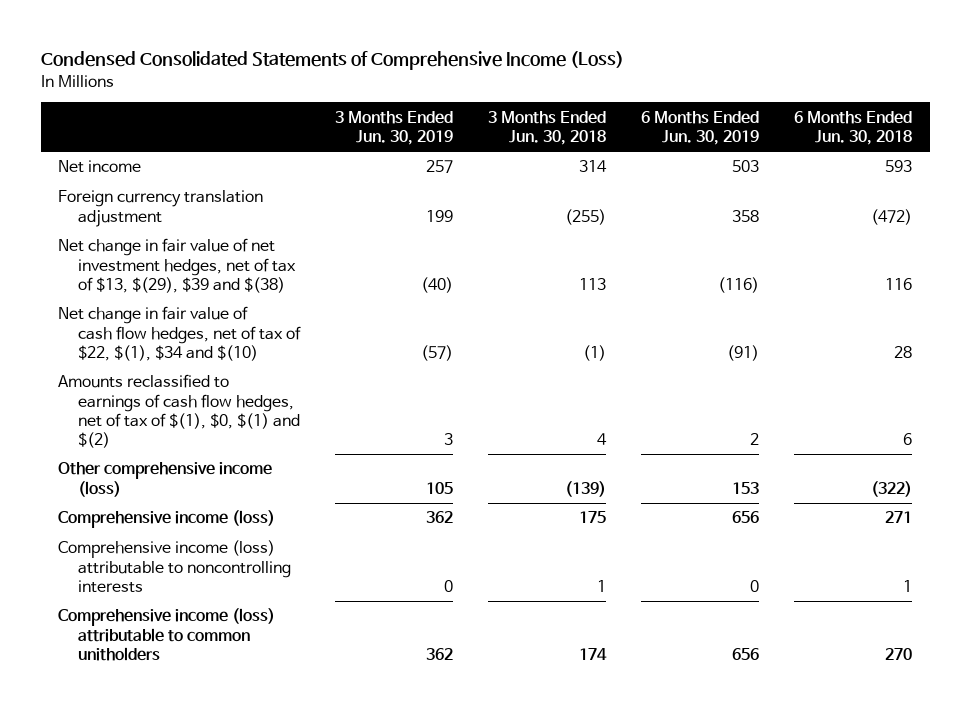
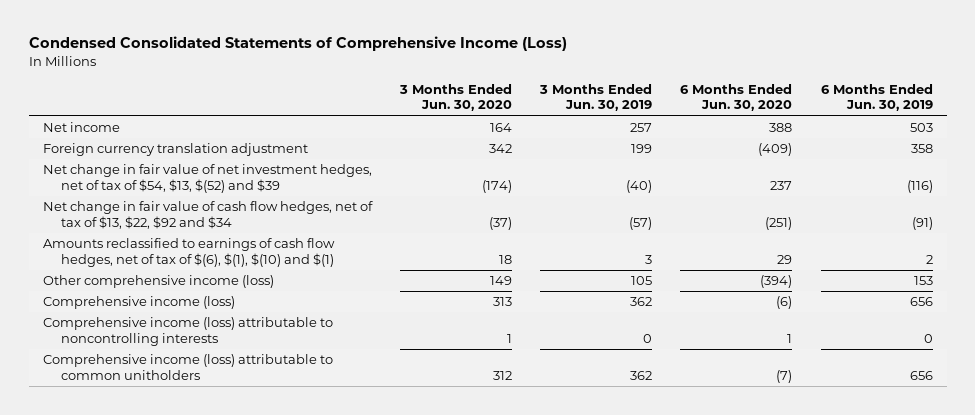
- | 3 Months Ended Jun. 30, 2019 | 3 Months Ended Jun. 30, 2018 | 6 Months Ended Jun. 30, 2019 | 6 Months Ended Jun. 30, 2018
+ | 3 Months Ended Jun. 30, 2020 | 3 Months Ended Jun. 30, 2019 | 6 Months Ended Jun. 30, 2020 | 6 Months Ended Jun. 30, 2019
- Net change in fair value of net investment hedges, net of tax of $13, $(29), $39 and $(38) | (40) | 113 | (116) | 116
- Net change in fair value of cash flow hedges, net of tax of $22, $(1), $34 and $(10) | (57) | (1) | (91) | 28
- Amounts reclassified to earnings of cash flow hedges, net of tax of $(1), $0, $(1) and $(2) | 3 | 4 | 2 | 6
+ Net change in fair value of net investment hedges, net of tax of $54, $13, $(52) and $39 | (174) | (40) | 237 | (116)
+ Net change in fair value of cash flow hedges, net of tax of $13, $22, $92 and $34 | (37) | (57) | (251) | (91)
+ Amounts reclassified to earnings of cash flow hedges, net of tax of $(6), $(1), $(10) and $(1) | 18 | 3 | 29 | 2

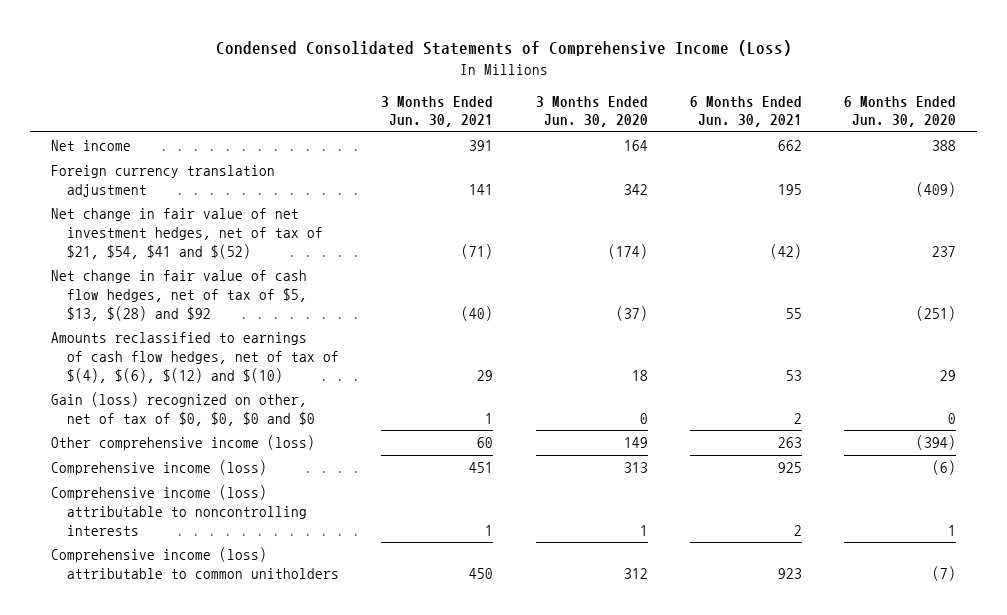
- | 3 Months Ended Jun. 30, 2020 | 3 Months Ended Jun. 30, 2019 | 6 Months Ended Jun. 30, 2020 | 6 Months Ended Jun. 30, 2019
+ | 3 Months Ended Jun. 30, 2021 | 3 Months Ended Jun. 30, 2020 | 6 Months Ended Jun. 30, 2021 | 6 Months Ended Jun. 30, 2020
- Net change in fair value of net investment hedges, net of tax of $54, $13, $(52) and $39 | (174) | (40) | 237 | (116)
- Net change in fair value of cash flow hedges, net of tax of $13, $22, $92 and $34 | (37) | (57) | (251) | (91)
- Amounts reclassified to earnings of cash flow hedges, net of tax of $(6), $(1), $(10) and $(1) | 18 | 3 | 29 | 2
+ Net change in fair value of net investment hedges, net of tax of $21, $54, $41 and $(52) | (71) | (174) | (42) | 237
+ Net change in fair value of cash flow hedges, net of tax of $5, $13, $(28) and $92 | (40) | (37) | 55 | (251)
+ Amounts reclassified to earnings of cash flow hedges, net of tax of $(4), $(6), $(12) and $(10) | 29 | 18 | 53 | 29
+ Gain (loss) recognized on other, net of tax of $0, $0, $0 and $0 | 1 | 0 | 2 | 0

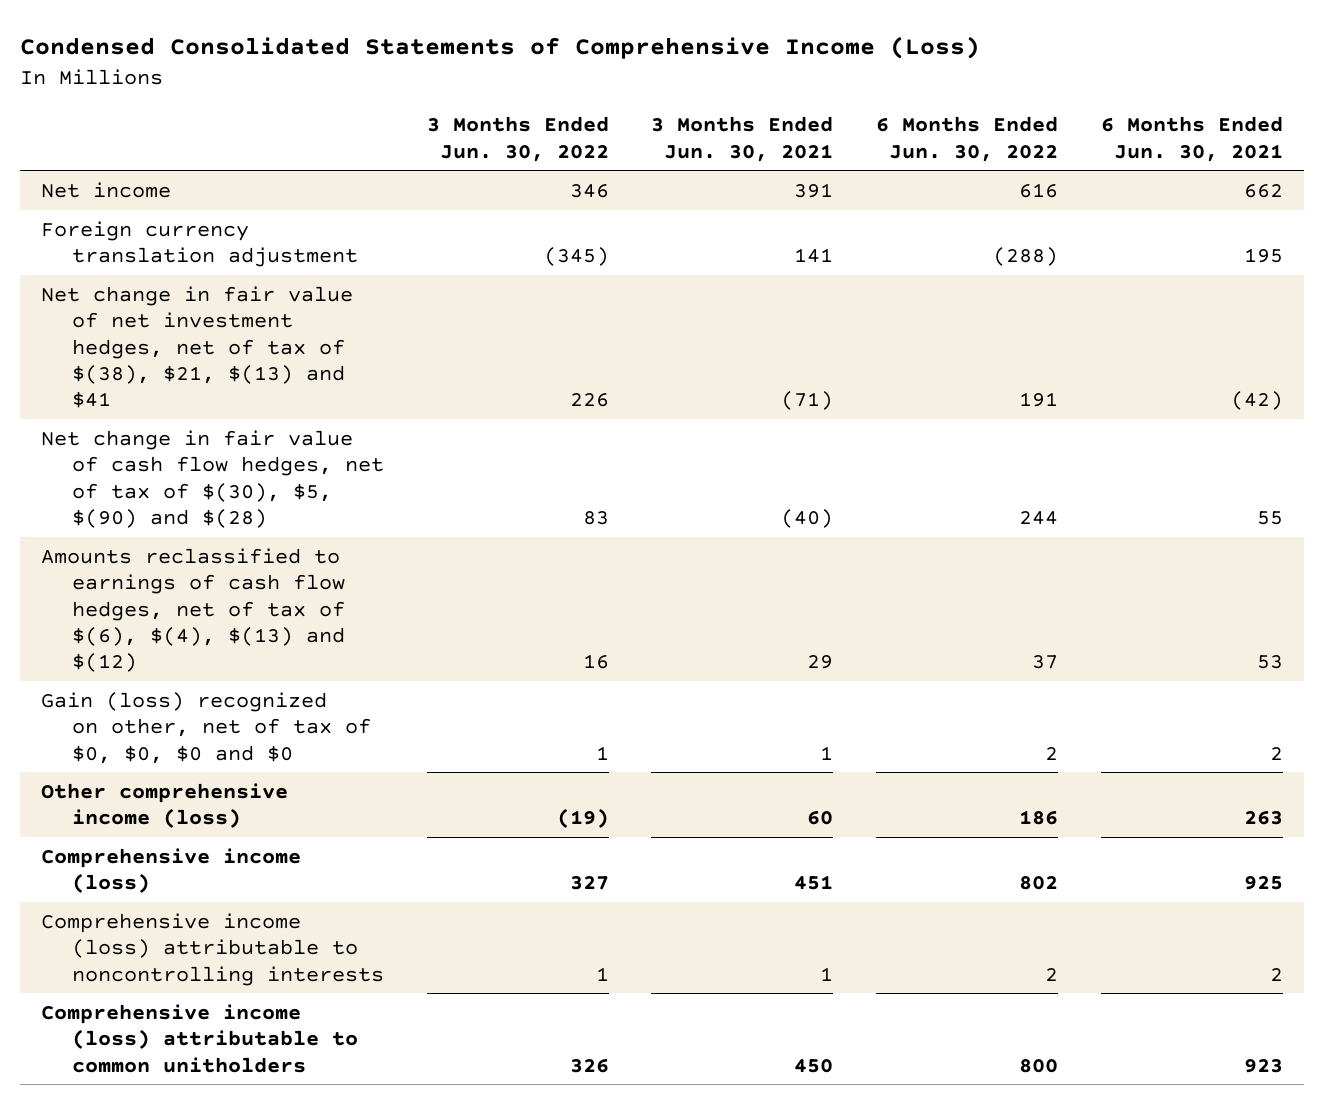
- | 3 Months Ended Jun. 30, 2021 | 3 Months Ended Jun. 30, 2020 | 6 Months Ended Jun. 30, 2021 | 6 Months Ended Jun. 30, 2020
+ | 3 Months Ended Jun. 30, 2022 | 3 Months Ended Jun. 30, 2021 | 6 Months Ended Jun. 30, 2022 | 6 Months Ended Jun. 30, 2021
- Net change in fair value of net investment hedges, net of tax of $21, $54, $41 and $(52) | (71) | (174) | (42) | 237
- Net change in fair value of cash flow hedges, net of tax of $5, $13, $(28) and $92 | (40) | (37) | 55 | (251)
- Amounts reclassified to earnings of cash flow hedges, net of tax of $(4), $(6), $(12) and $(10) | 29 | 18 | 53 | 29
+ Net change in fair value of net investment hedges, net of tax of $(38), $21, $(13) and $41 | 226 | (71) | 191 | (42)
+ Net change in fair value of cash flow hedges, net of tax of $(30), $5, $(90) and $(28) | 83 | (40) | 244 | 55
+ Amounts reclassified to earnings of cash flow hedges, net of tax of $(6), $(4), $(13) and $(12) | 16 | 29 | 37 | 53

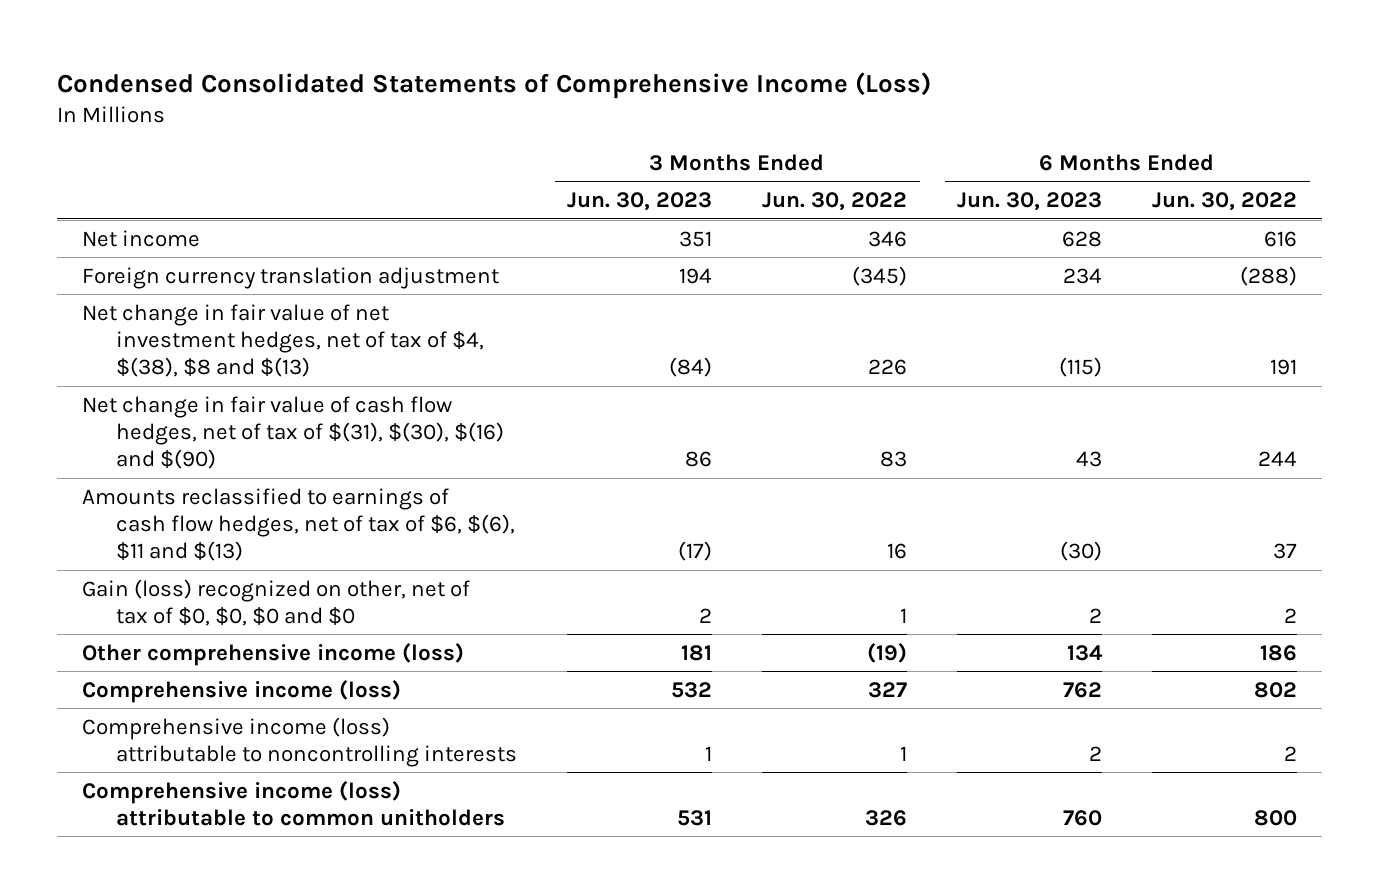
- | 3 Months Ended Jun. 30, 2022 | 3 Months Ended Jun. 30, 2021 | 6 Months Ended Jun. 30, 2022 | 6 Months Ended Jun. 30, 2021
+ | 3 Months Ended Jun. 30, 2023 | 3 Months Ended Jun. 30, 2022 | 6 Months Ended Jun. 30, 2023 | 6 Months Ended Jun. 30, 2022
- Net change in fair value of net investment hedges, net of tax of $(38), $21, $(13) and $41 | 226 | (71) | 191 | (42)
- Net change in fair value of cash flow hedges, net of tax of $(30), $5, $(90) and $(28) | 83 | (40) | 244 | 55
- Amounts reclassified to earnings of cash flow hedges, net of tax of $(6), $(4), $(13) and $(12) | 16 | 29 | 37 | 53
+ Net change in fair value of net investment hedges, net of tax of $4, $(38), $8 and $(13) | (84) | 226 | (115) | 191
+ Net change in fair value of cash flow hedges, net of tax of $(31), $(30), $(16) and $(90) | 86 | 83 | 43 | 244
+ Amounts reclassified to earnings of cash flow hedges, net of tax of $6, $(6), $11 and $(13) | (17) | 16 | (30) | 37

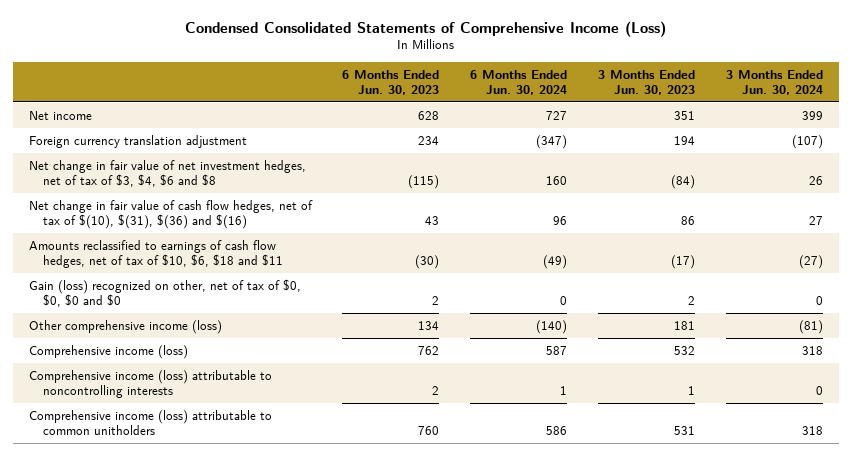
- | 3 Months Ended Jun. 30, 2023 | 3 Months Ended Jun. 30, 2022 | 6 Months Ended Jun. 30, 2023 | 6 Months Ended Jun. 30, 2022
+ | 6 Months Ended Jun. 30, 2023 | 6 Months Ended Jun. 30, 2024 | 3 Months Ended Jun. 30, 2023 | 3 Months Ended Jun. 30, 2024
- Net change in fair value of net investment hedges, net of tax of $4, $(38), $8 and $(13) | (84) | 226 | (115) | 191
- Net change in fair value of cash flow hedges, net of tax of $(31), $(30), $(16) and $(90) | 86 | 83 | 43 | 244
- Amounts reclassified to earnings of cash flow hedges, net of tax of $6, $(6), $11 and $(13) | (17) | 16 | (30) | 37
+ Net change in fair value of net investment hedges, net of tax of $3, $4, $6 and $8 | (115) | 160 | (84) | 26
+ Net change in fair value of cash flow hedges, net of tax of $(10), $(31), $(36) and $(16) | 43 | 96 | 86 | 27
+ Amounts reclassified to earnings of cash flow hedges, net of tax of $10, $6, $18 and $11 | (30) | (49) | (17) | (27)

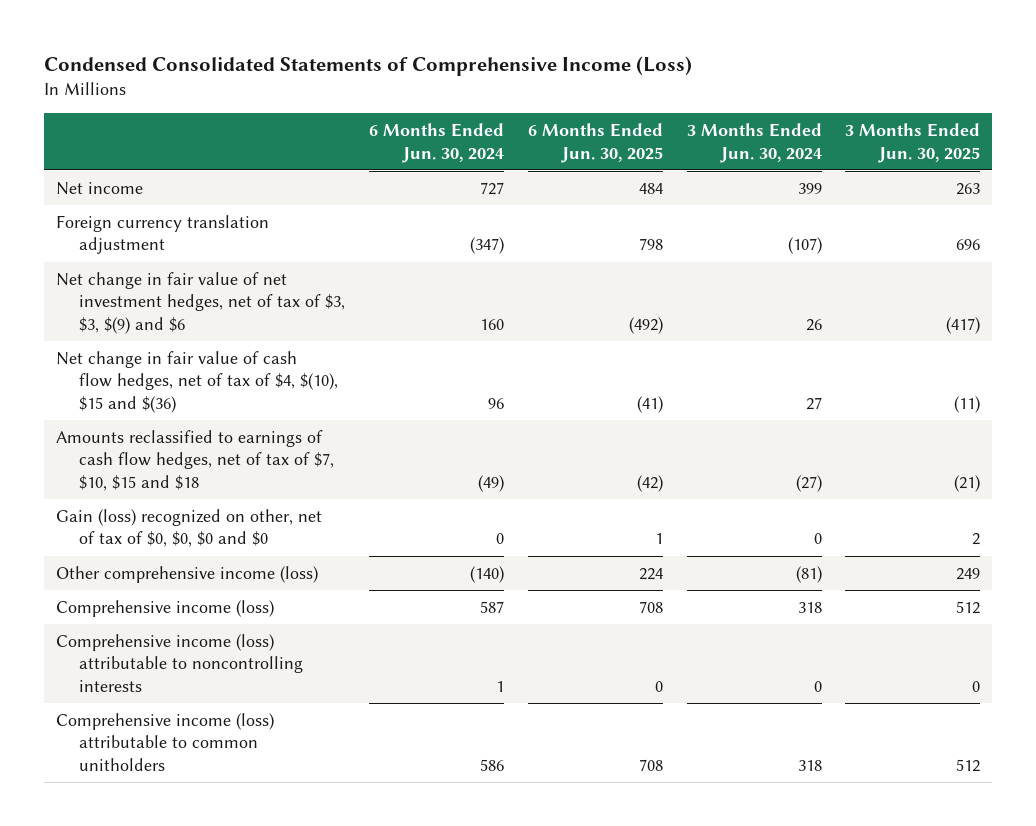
- | 6 Months Ended Jun. 30, 2023 | 6 Months Ended Jun. 30, 2024 | 3 Months Ended Jun. 30, 2023 | 3 Months Ended Jun. 30, 2024
+ | 6 Months Ended Jun. 30, 2024 | 6 Months Ended Jun. 30, 2025 | 3 Months Ended Jun. 30, 2024 | 3 Months Ended Jun. 30, 2025
- Net change in fair value of net investment hedges, net of tax of $3, $4, $6 and $8 | (115) | 160 | (84) | 26
- Net change in fair value of cash flow hedges, net of tax of $(10), $(31), $(36) and $(16) | 43 | 96 | 86 | 27
- Amounts reclassified to earnings of cash flow hedges, net of tax of $10, $6, $18 and $11 | (30) | (49) | (17) | (27)
+ Net change in fair value of net investment hedges, net of tax of $3, $3, $(9) and $6 | 160 | (492) | 26 | (417)
+ Net change in fair value of cash flow hedges, net of tax of $4, $(10), $15 and $(36) | 96 | (41) | 27 | (11)
+ Amounts reclassified to earnings of cash flow hedges, net of tax of $7, $10, $15 and $18 | (49) | (42) | (27) | (21)

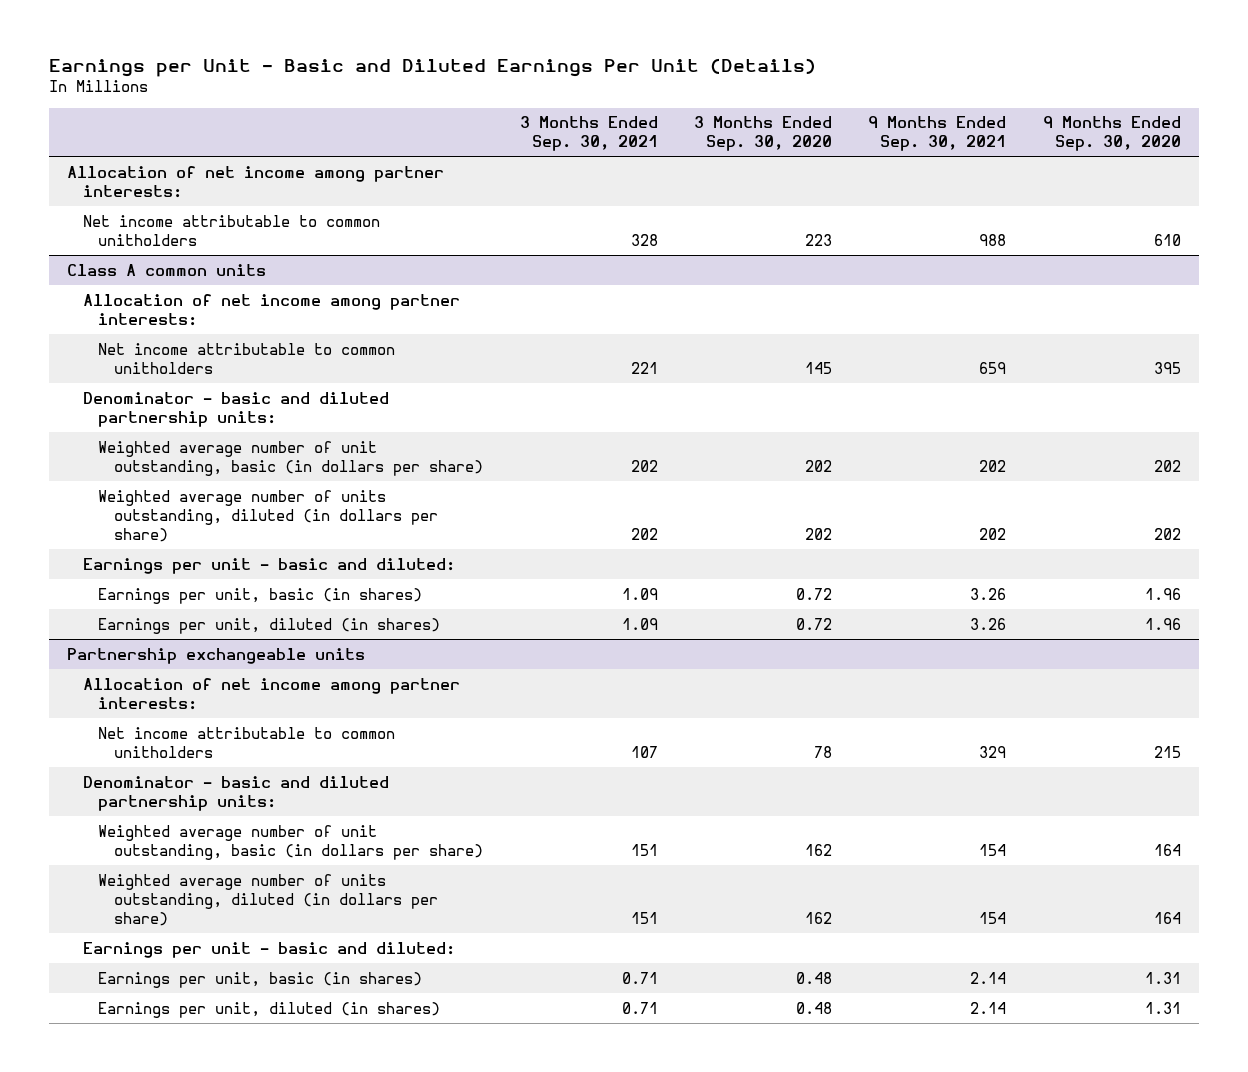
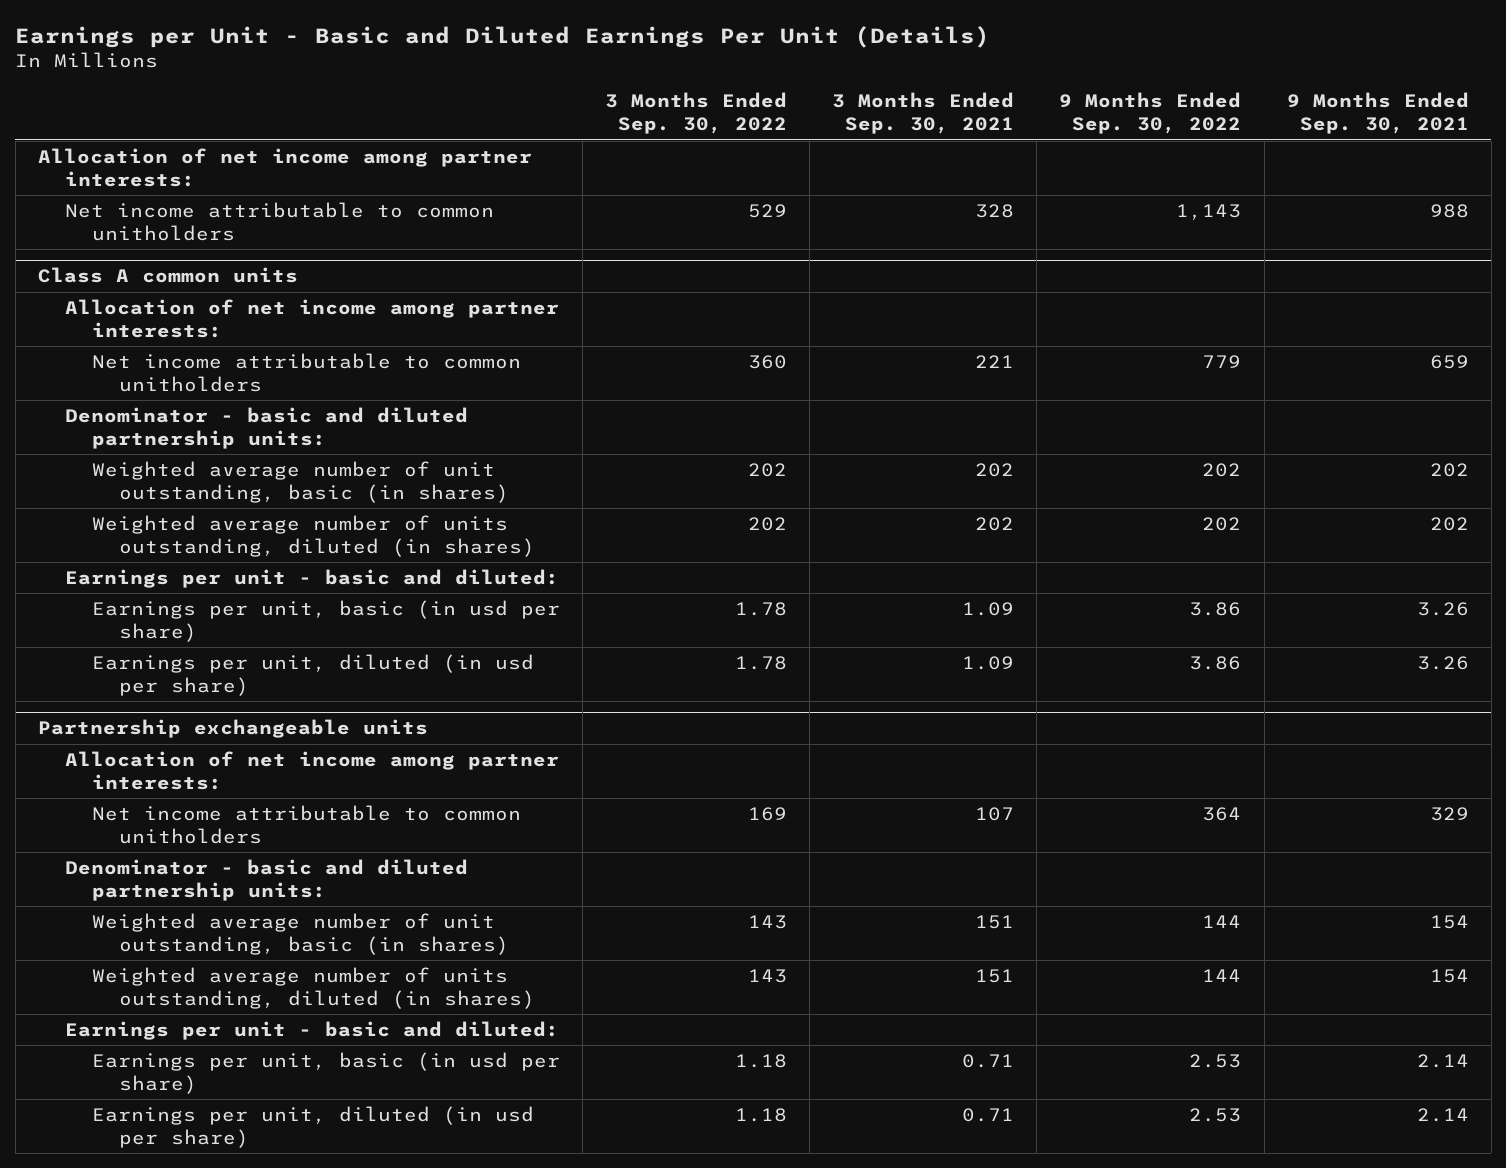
- | 3 Months Ended Sep. 30, 2021 | 3 Months Ended Sep. 30, 2020 | 9 Months Ended Sep. 30, 2021 | 9 Months Ended Sep. 30, 2020
+ | 3 Months Ended Sep. 30, 2022 | 3 Months Ended Sep. 30, 2021 | 9 Months Ended Sep. 30, 2022 | 9 Months Ended Sep. 30, 2021
@ Class A common units
- Weighted average number of unit outstanding, basic (in dollars per share) | 202 | 202 | 202 | 202
- Weighted average number of units outstanding, diluted (in dollars per share) | 202 | 202 | 202 | 202
+ Weighted average number of unit outstanding, basic (in shares) | 202 | 202 | 202 | 202
+ Weighted average number of units outstanding, diluted (in shares) | 202 | 202 | 202 | 202
- Earnings per unit, basic (in shares) | 1.09 | 0.72 | 3.26 | 1.96
- Earnings per unit, diluted (in shares) | 1.09 | 0.72 | 3.26 | 1.96
+ Earnings per unit, basic (in usd per share) | 1.78 | 1.09 | 3.86 | 3.26
+ Earnings per unit, diluted (in usd per share) | 1.78 | 1.09 | 3.86 | 3.26
@ Partnership exchangeable units
- Weighted average number of unit outstanding, basic (in dollars per share) | 151 | 162 | 154 | 164
- Weighted average number of units outstanding, diluted (in dollars per share) | 151 | 162 | 154 | 164
+ Weighted average number of unit outstanding, basic (in shares) | 143 | 151 | 144 | 154
+ Weighted average number of units outstanding, diluted (in shares) | 143 | 151 | 144 | 154
- Earnings per unit, basic (in shares) | 0.71 | 0.48 | 2.14 | 1.31
- Earnings per unit, diluted (in shares) | 0.71 | 0.48 | 2.14 | 1.31
+ Earnings per unit, basic (in usd per share) | 1.18 | 0.71 | 2.53 | 2.14
+ Earnings per unit, diluted (in usd per share) | 1.18 | 0.71 | 2.53 | 2.14

